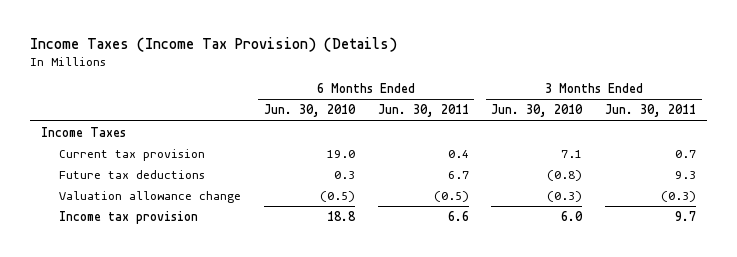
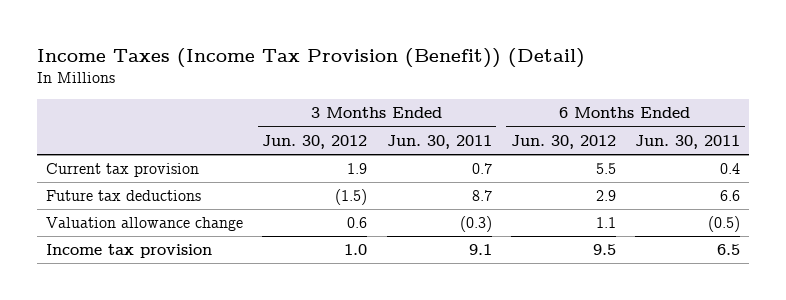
- Income Taxes (Income Tax Provision) (Details)
+ Income Taxes (Income Tax Provision (Benefit)) (Detail)
- | 6 Months Ended Jun. 30, 2010 | 6 Months Ended Jun. 30, 2011 | 3 Months Ended Jun. 30, 2010 | 3 Months Ended Jun. 30, 2011
+ | 3 Months Ended Jun. 30, 2012 | 3 Months Ended Jun. 30, 2011 | 6 Months Ended Jun. 30, 2012 | 6 Months Ended Jun. 30, 2011
- Income Taxes
- Future tax deductions | 0.3 | 6.7 | (0.8) | 9.3
+ Future tax deductions | (1.5) | 8.7 | 2.9 | 6.6
- Income tax provision | 18.8 | 6.6 | 6.0 | 9.7
+ Income tax provision | 1.0 | 9.1 | 9.5 | 6.5

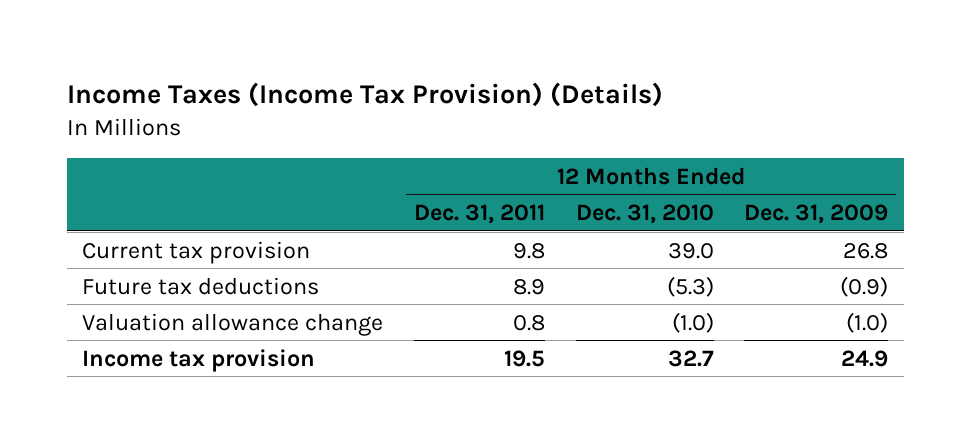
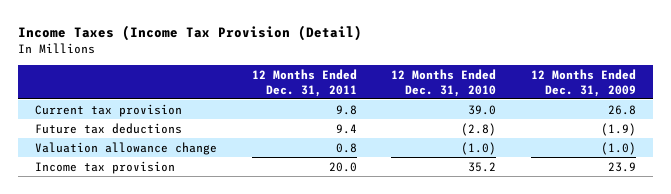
- Income Taxes (Income Tax Provision) (Details)
+ Income Taxes (Income Tax Provision (Detail)
- Future tax deductions | 8.9 | (5.3) | (0.9)
+ Future tax deductions | 9.4 | (2.8) | (1.9)
- Income tax provision | 19.5 | 32.7 | 24.9
+ Income tax provision | 20.0 | 35.2 | 23.9

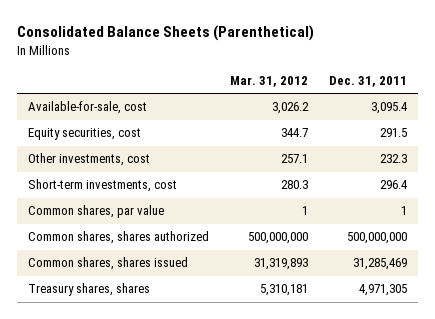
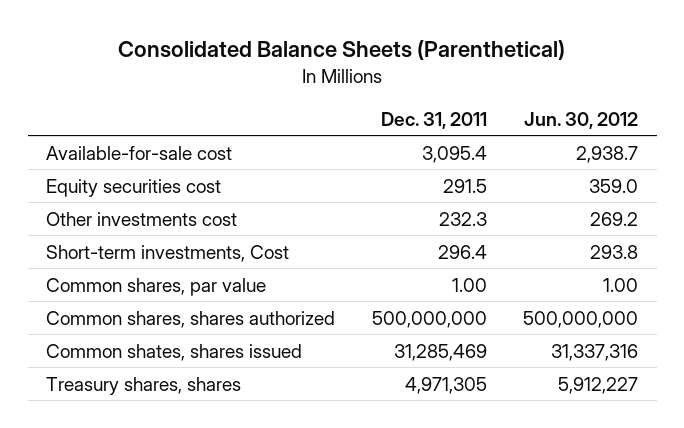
- | Mar. 31, 2012 | Dec. 31, 2011
+ | Dec. 31, 2011 | Jun. 30, 2012
- Available-for-sale, cost | 3,026.2 | 3,095.4
- Equity securities, cost | 344.7 | 291.5
- Other investments, cost | 257.1 | 232.3
- Short-term investments, cost | 280.3 | 296.4
- Common shares, par value | 1 | 1
+ Available-for-sale cost | 3,095.4 | 2,938.7
+ Equity securities cost | 291.5 | 359.0
+ Other investments cost | 232.3 | 269.2
+ Short-term investments, Cost | 296.4 | 293.8
+ Common shares, par value | 1.00 | 1.00
- Common shares, shares issued | 31,319,893 | 31,285,469
+ Common shates, shares issued | 31,285,469 | 31,337,316

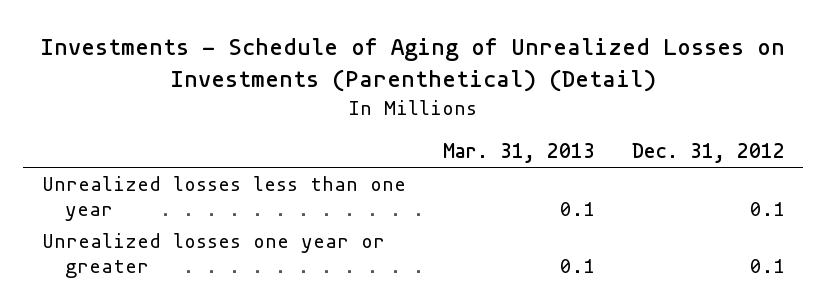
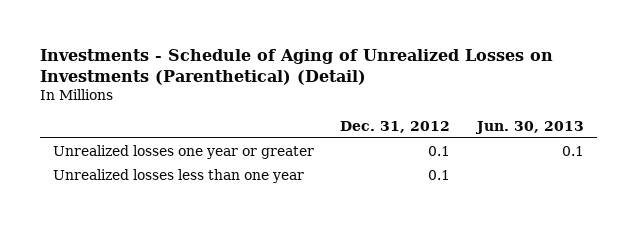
- | Mar. 31, 2013 | Dec. 31, 2012
+ | Dec. 31, 2012 | Jun. 30, 2013
moved down: Unrealized losses less than one year | 0.1 |

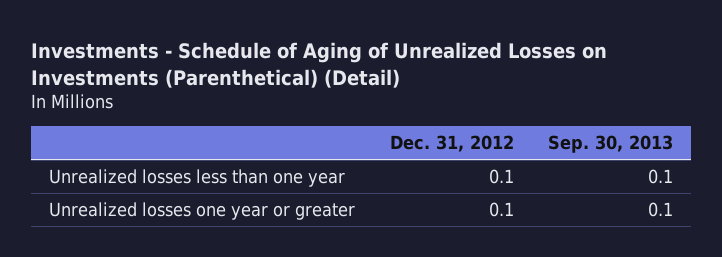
- | Dec. 31, 2012 | Jun. 30, 2013
+ | Dec. 31, 2012 | Sep. 30, 2013
moved down: Unrealized losses one year or greater | 0.1 | 0.1

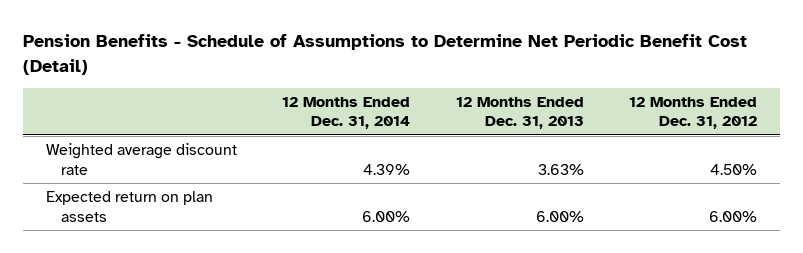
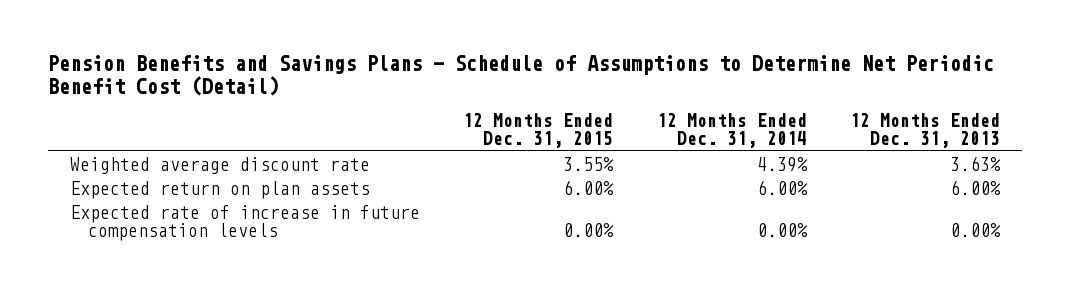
- Pension Benefits - Schedule of Assumptions to Determine Net Periodic Benefit Cost (Detail)
+ Pension Benefits and Savings Plans - Schedule of Assumptions to Determine Net Periodic Benefit Cost (Detail)
- | 12 Months Ended Dec. 31, 2014 | 12 Months Ended Dec. 31, 2013 | 12 Months Ended Dec. 31, 2012
+ | 12 Months Ended Dec. 31, 2015 | 12 Months Ended Dec. 31, 2014 | 12 Months Ended Dec. 31, 2013
+ Expected rate of increase in future compensation levels | 0.00% | 0.00% | 0.00%

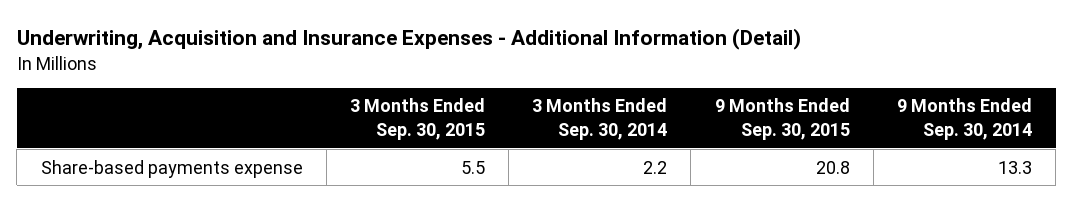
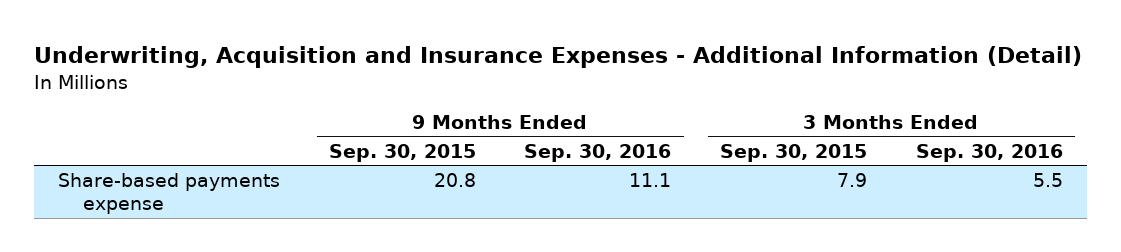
- | 3 Months Ended Sep. 30, 2015 | 3 Months Ended Sep. 30, 2014 | 9 Months Ended Sep. 30, 2015 | 9 Months Ended Sep. 30, 2014
+ | 9 Months Ended Sep. 30, 2015 | 9 Months Ended Sep. 30, 2016 | 3 Months Ended Sep. 30, 2015 | 3 Months Ended Sep. 30, 2016
- Share-based payments expense | 5.5 | 2.2 | 20.8 | 13.3
+ Share-based payments expense | 20.8 | 11.1 | 7.9 | 5.5

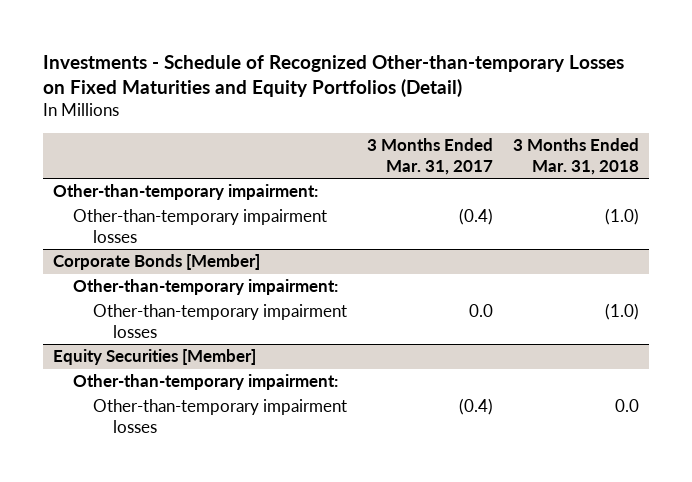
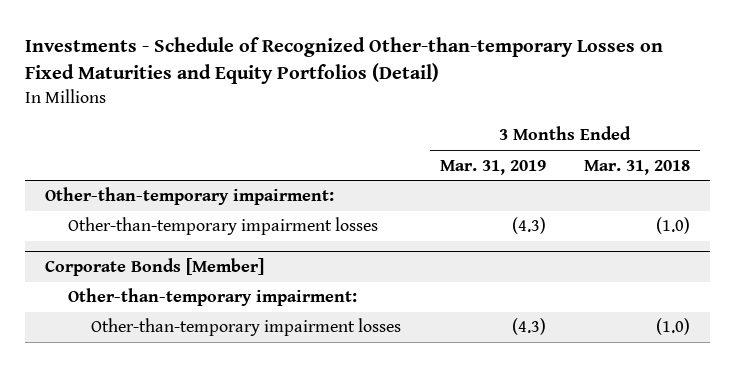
- | 3 Months Ended Mar. 31, 2017 | 3 Months Ended Mar. 31, 2018
+ | 3 Months Ended Mar. 31, 2019 | 3 Months Ended Mar. 31, 2018
- Equity Securities [Member]
- Other-than-temporary impairment:
- Other-than-temporary impairment losses | (0.4) | 0.0

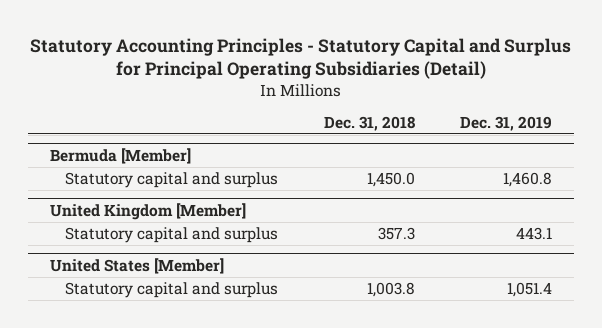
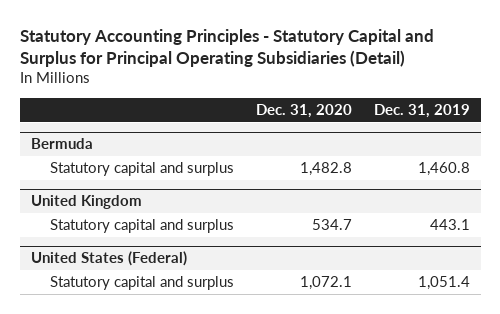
- | Dec. 31, 2018 | Dec. 31, 2019
+ | Dec. 31, 2020 | Dec. 31, 2019
- Bermuda [Member]
+ Bermuda
- United Kingdom [Member]
+ United Kingdom
- United States [Member]
+ United States (Federal)

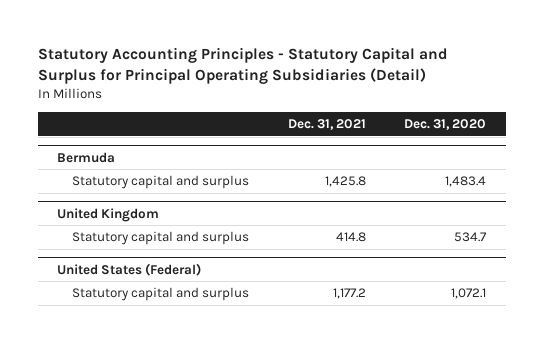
- | Dec. 31, 2020 | Dec. 31, 2019
+ | Dec. 31, 2021 | Dec. 31, 2020
@ Bermuda
- Statutory capital and surplus | 1,482.8 | 1,460.8
+ Statutory capital and surplus | 1,425.8 | 1,483.4

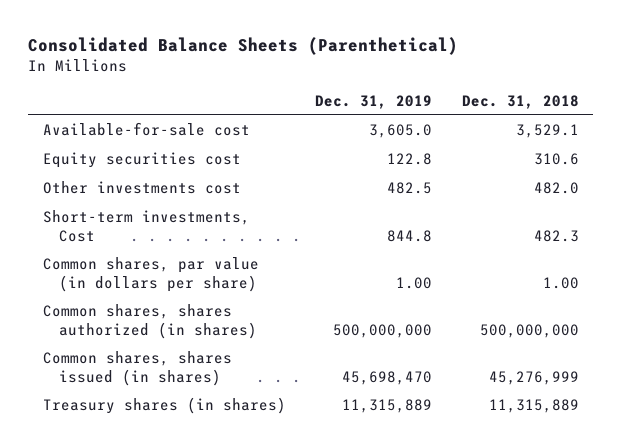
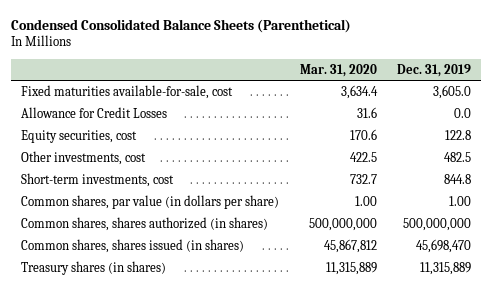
- Consolidated Balance Sheets (Parenthetical)
+ Condensed Consolidated Balance Sheets (Parenthetical)
- | Dec. 31, 2019 | Dec. 31, 2018
+ | Mar. 31, 2020 | Dec. 31, 2019
- Available-for-sale cost | 3,605.0 | 3,529.1
- Equity securities cost | 122.8 | 310.6
- Other investments cost | 482.5 | 482.0
- Short-term investments, Cost | 844.8 | 482.3
+ Fixed maturities available-for-sale, cost | 3,634.4 | 3,605.0
+ Allowance for Credit Losses | 31.6 | 0.0
+ Equity securities, cost | 170.6 | 122.8
+ Other investments, cost | 422.5 | 482.5
+ Short-term investments, cost | 732.7 | 844.8

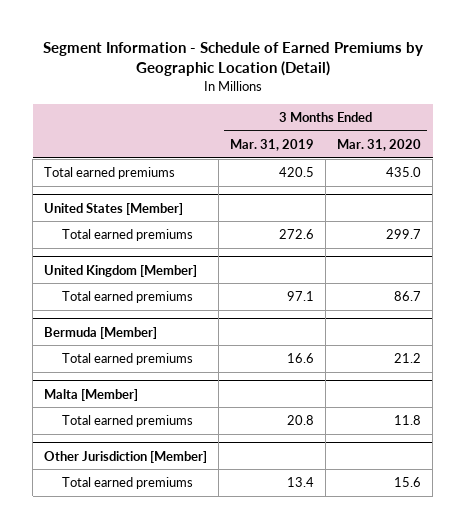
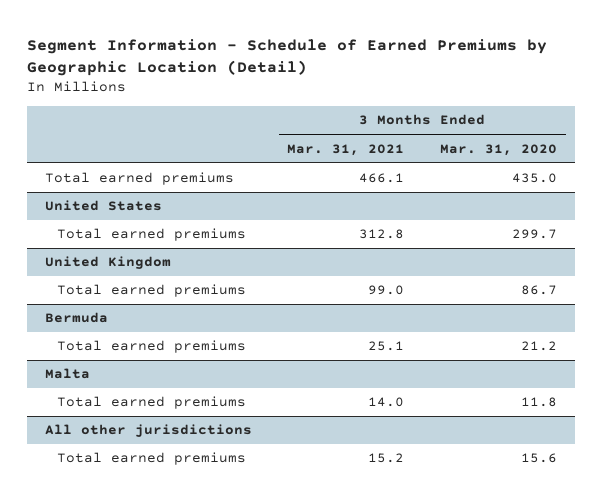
- | 3 Months Ended Mar. 31, 2019 | 3 Months Ended Mar. 31, 2020
+ | 3 Months Ended Mar. 31, 2021 | 3 Months Ended Mar. 31, 2020
- United States [Member]
+ United States
- United Kingdom [Member]
+ United Kingdom
- Bermuda [Member]
+ Bermuda
- Malta [Member]
+ Malta
- Other Jurisdiction [Member]
+ All other jurisdictions

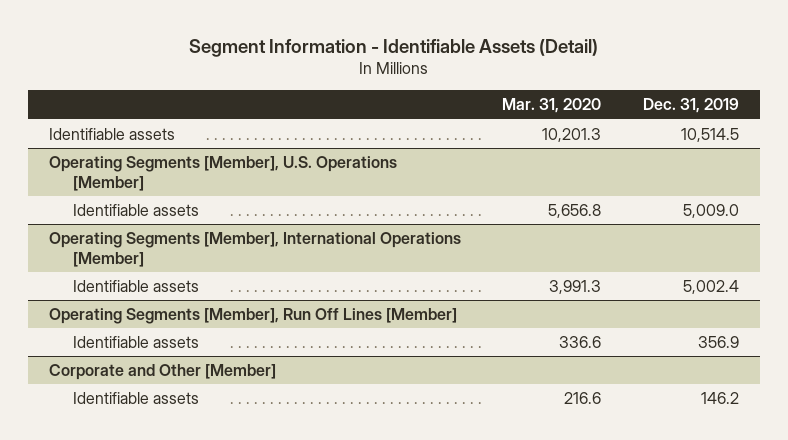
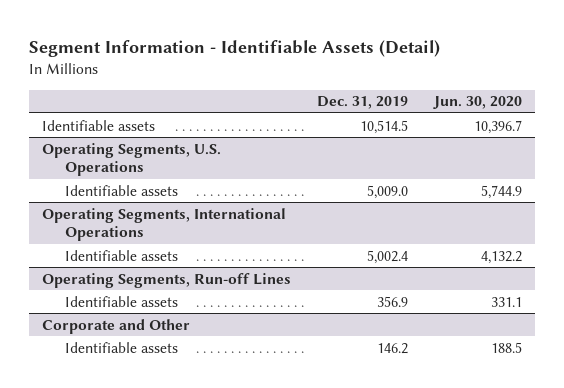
- | Mar. 31, 2020 | Dec. 31, 2019
+ | Dec. 31, 2019 | Jun. 30, 2020
- Operating Segments [Member], U.S. Operations [Member]
+ Operating Segments, U.S. Operations
- Operating Segments [Member], International Operations [Member]
+ Operating Segments, International Operations
- Operating Segments [Member], Run Off Lines [Member]
+ Operating Segments, Run-off Lines
- Corporate and Other [Member]
+ Corporate and Other

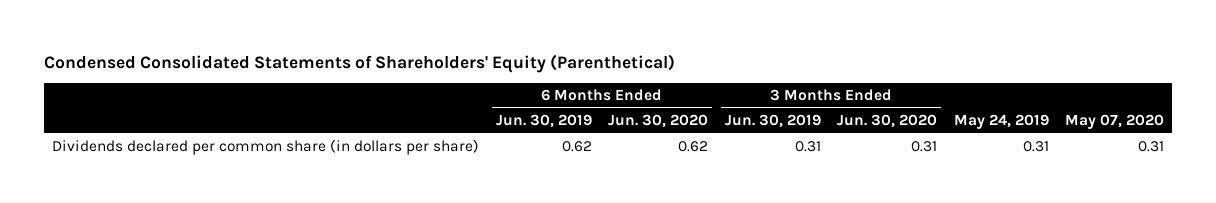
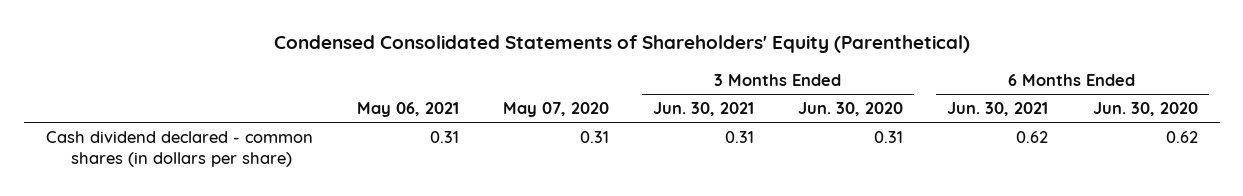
- | 6 Months Ended Jun. 30, 2019 | 6 Months Ended Jun. 30, 2020 | 3 Months Ended Jun. 30, 2019 | 3 Months Ended Jun. 30, 2020 | May 24, 2019 | May 07, 2020
+ | May 06, 2021 | May 07, 2020 | 3 Months Ended Jun. 30, 2021 | 3 Months Ended Jun. 30, 2020 | 6 Months Ended Jun. 30, 2021 | 6 Months Ended Jun. 30, 2020
- Dividends declared per common share (in dollars per share) | 0.62 | 0.62 | 0.31 | 0.31 | 0.31 | 0.31
+ Cash dividend declared - common shares (in dollars per share) | 0.31 | 0.31 | 0.31 | 0.31 | 0.62 | 0.62

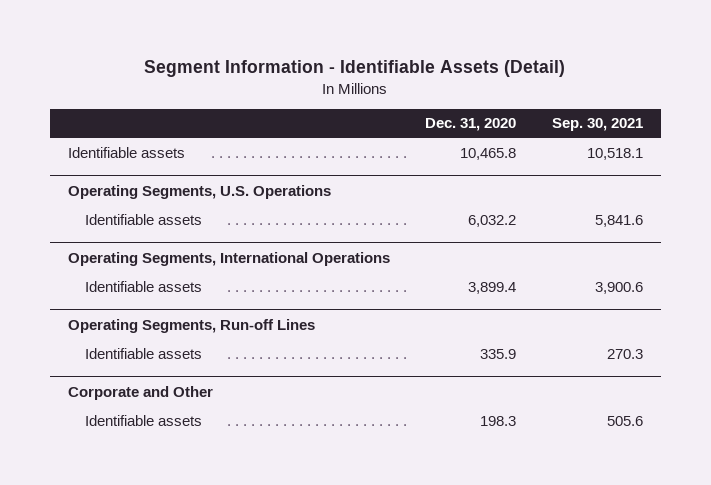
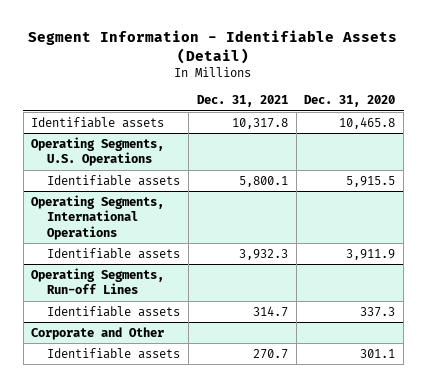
- | Dec. 31, 2020 | Sep. 30, 2021
+ | Dec. 31, 2021 | Dec. 31, 2020
@ Operating Segments, U.S. Operations
- Identifiable assets | 6,032.2 | 5,841.6
+ Identifiable assets | 5,800.1 | 5,915.5
@ Operating Segments, International Operations
- Identifiable assets | 3,899.4 | 3,900.6
+ Identifiable assets | 3,932.3 | 3,911.9
@ Operating Segments, Run-off Lines
- Identifiable assets | 335.9 | 270.3
+ Identifiable assets | 314.7 | 337.3
@ Corporate and Other
- Identifiable assets | 198.3 | 505.6
+ Identifiable assets | 270.7 | 301.1

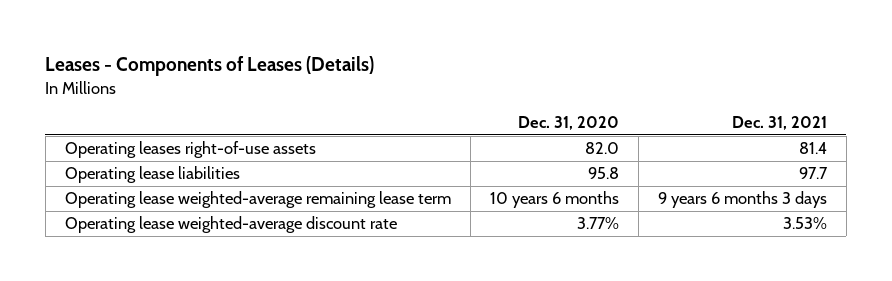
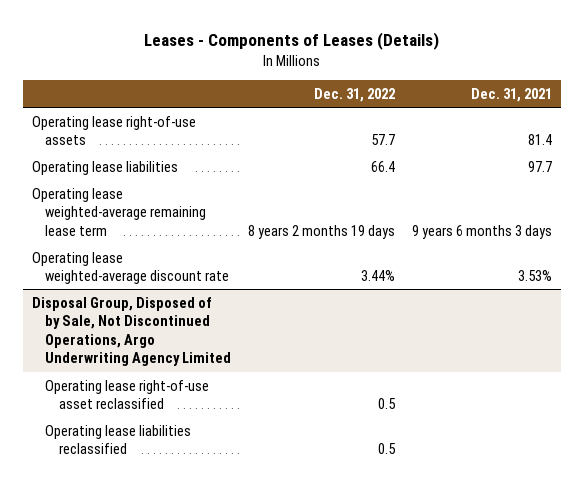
- | Dec. 31, 2020 | Dec. 31, 2021
+ | Dec. 31, 2022 | Dec. 31, 2021
- Operating leases right-of-use assets | 82.0 | 81.4
+ Operating lease right-of-use assets | 57.7 | 81.4
+ Disposal Group, Disposed of by Sale, Not Discontinued Operations, Argo Underwriting Agency Limited
+ Operating lease right-of-use asset reclassified | 0.5 |
+ Operating lease liabilities reclassified | 0.5 |

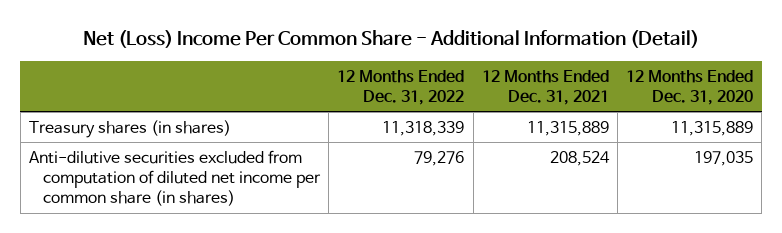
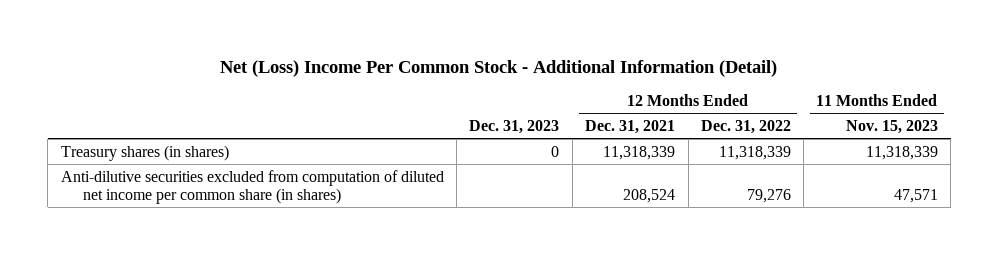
- Net (Loss) Income Per Common Share - Additional Information (Detail)
+ Net (Loss) Income Per Common Stock - Additional Information (Detail)
- | 12 Months Ended Dec. 31, 2022 | 12 Months Ended Dec. 31, 2021 | 12 Months Ended Dec. 31, 2020
+ | Dec. 31, 2023 | 12 Months Ended Dec. 31, 2021 | 12 Months Ended Dec. 31, 2022 | 11 Months Ended Nov. 15, 2023
- Treasury shares (in shares) | 11,318,339 | 11,315,889 | 11,315,889
+ Treasury shares (in shares) | 0 | 11,318,339 | 11,318,339 | 11,318,339

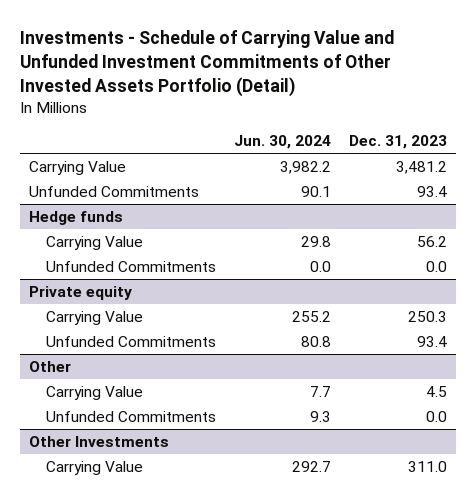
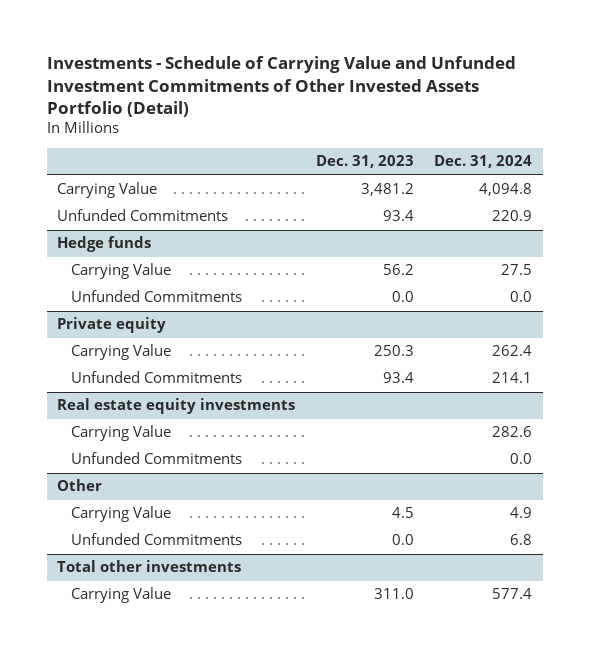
- | Jun. 30, 2024 | Dec. 31, 2023
+ | Dec. 31, 2023 | Dec. 31, 2024
+ Real estate equity investments
+ Carrying Value | | 282.6
+ Unfunded Commitments | | 0.0
- Other Investments
+ Total other investments

